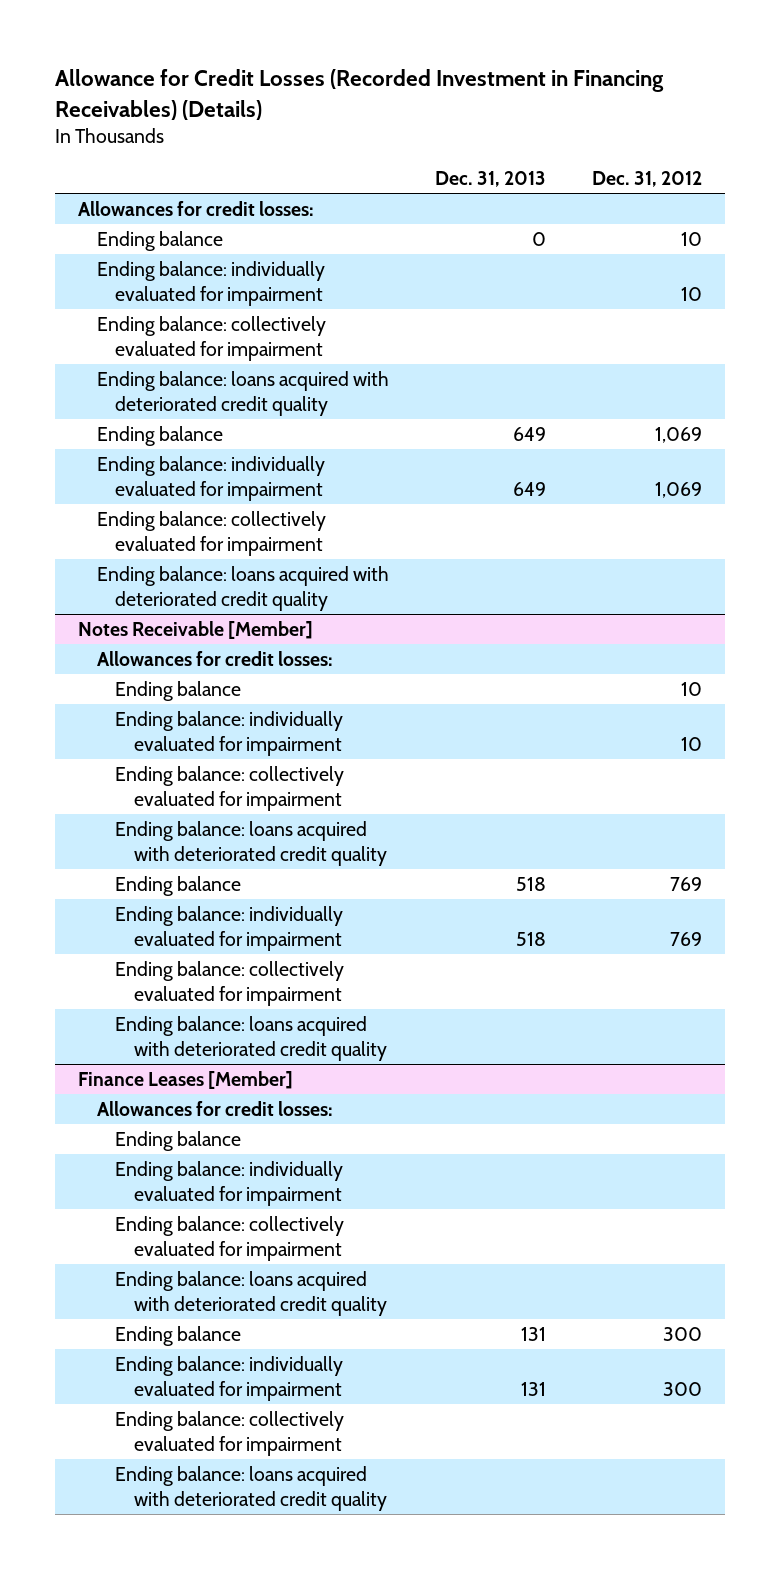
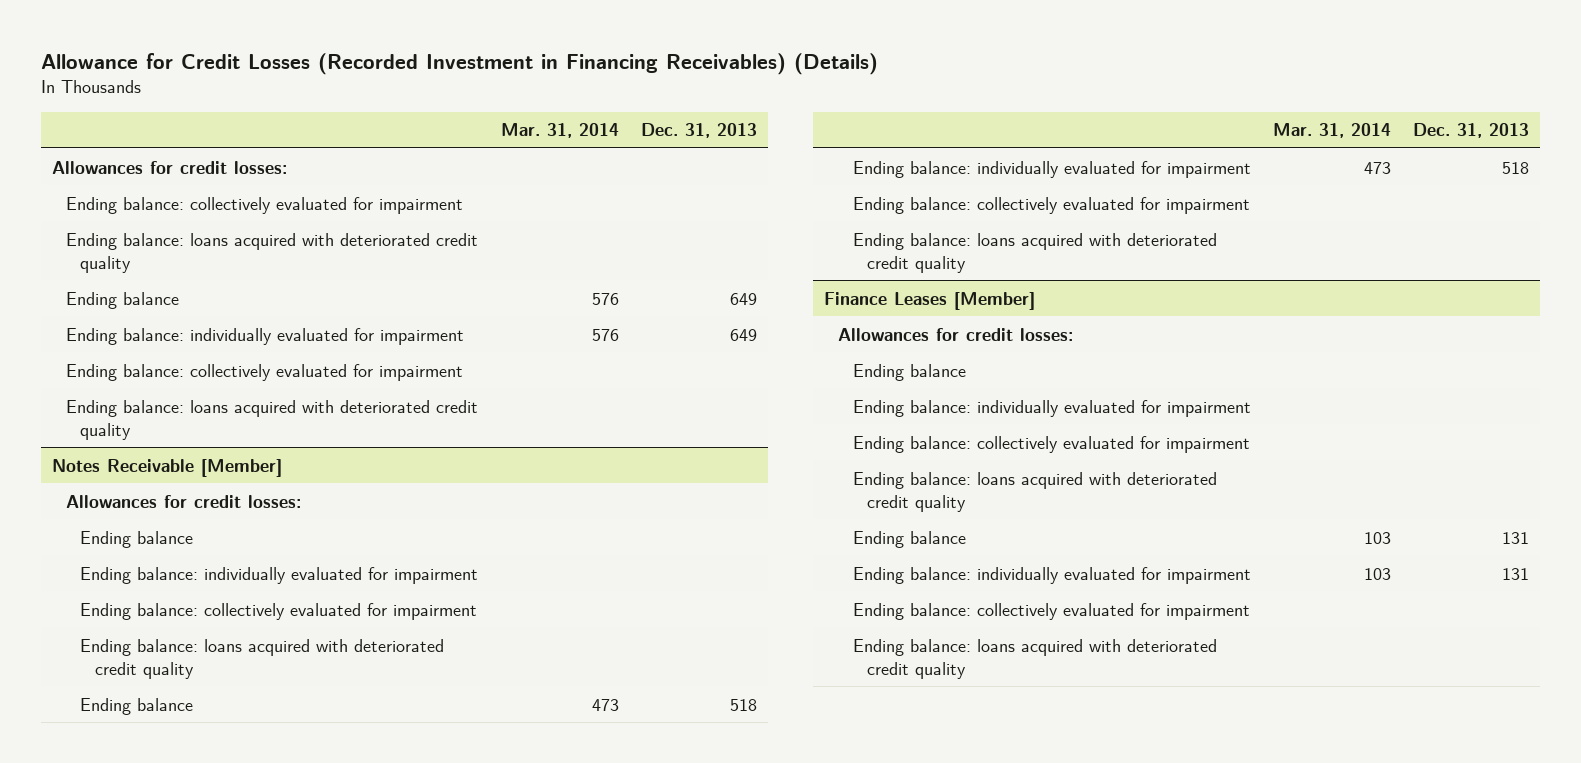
- | Dec. 31, 2013 | Dec. 31, 2012
+ | Mar. 31, 2014 | Dec. 31, 2013
- Ending balance | 0 | 10
- Ending balance: individually evaluated for impairment | | 10

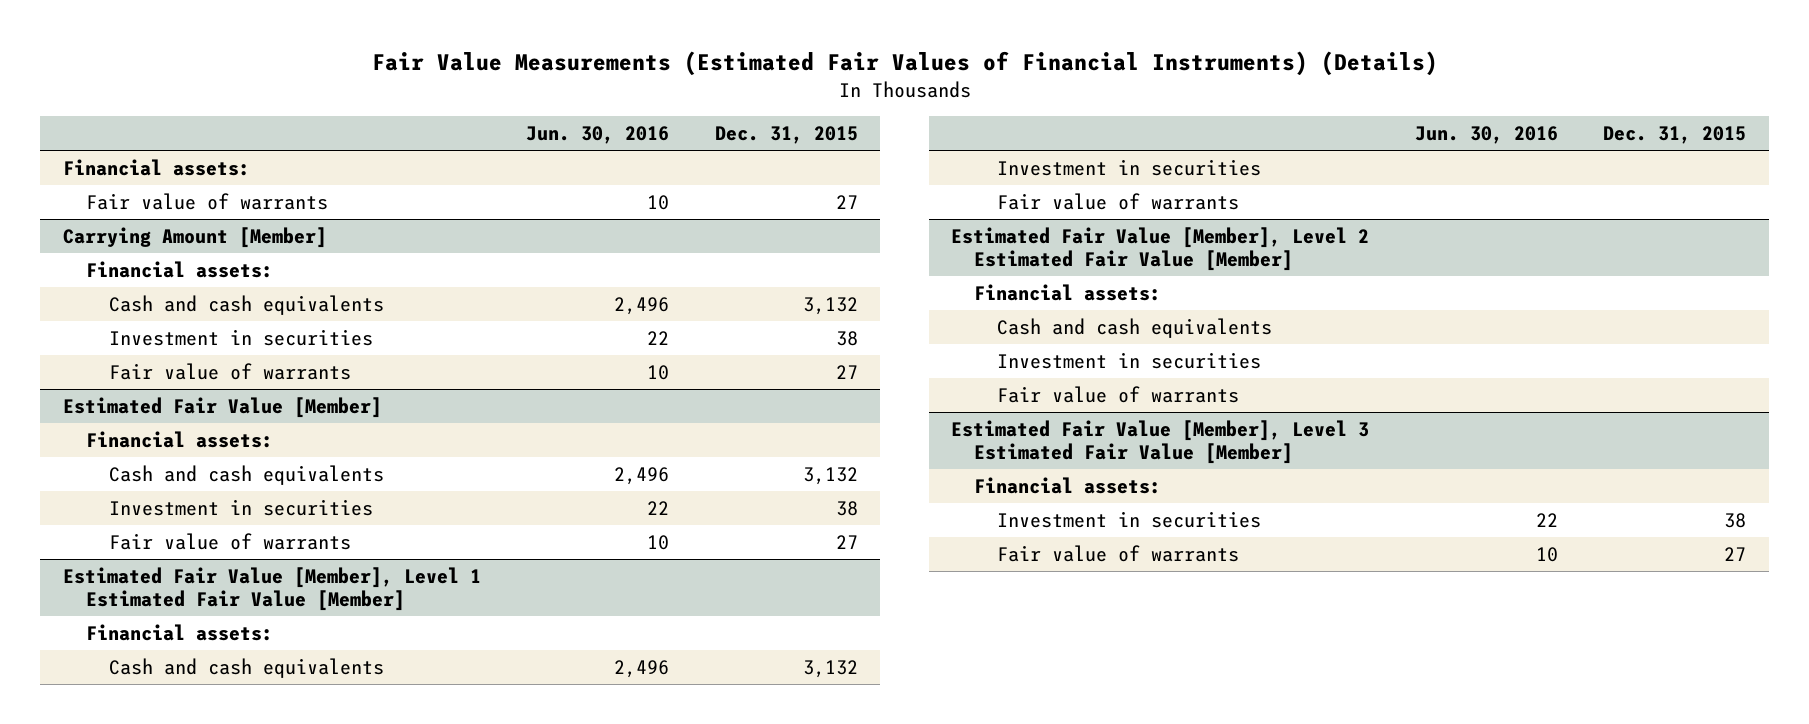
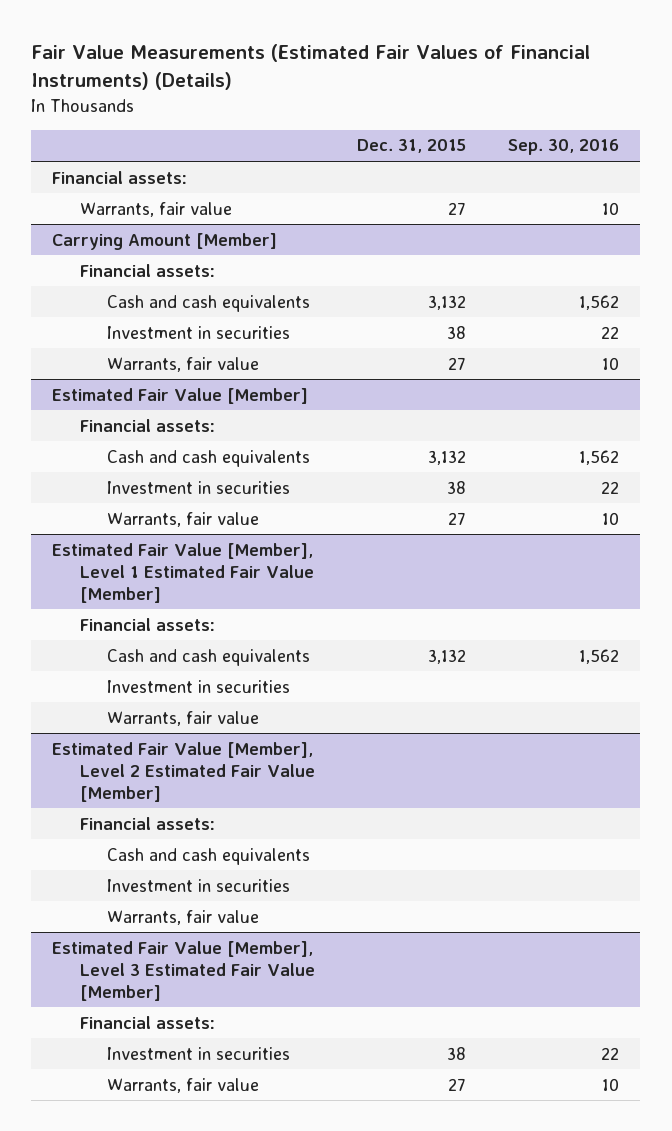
- | Jun. 30, 2016 | Dec. 31, 2015
+ | Dec. 31, 2015 | Sep. 30, 2016
- Fair value of warrants | 10 | 27
+ Warrants, fair value | 27 | 10
@ Carrying Amount [Member]
- Fair value of warrants | 10 | 27
+ Warrants, fair value | 27 | 10
@ Estimated Fair Value [Member]
- Fair value of warrants | 10 | 27
+ Warrants, fair value | 27 | 10
@ Estimated Fair Value [Member], Level 1 Estimated Fair Value [Member]
- Fair value of warrants
+ Warrants, fair value
@ Estimated Fair Value [Member], Level 2 Estimated Fair Value [Member]
- Fair value of warrants
+ Warrants, fair value
@ Estimated Fair Value [Member], Level 3 Estimated Fair Value [Member]
- Fair value of warrants | 10 | 27
+ Warrants, fair value | 27 | 10

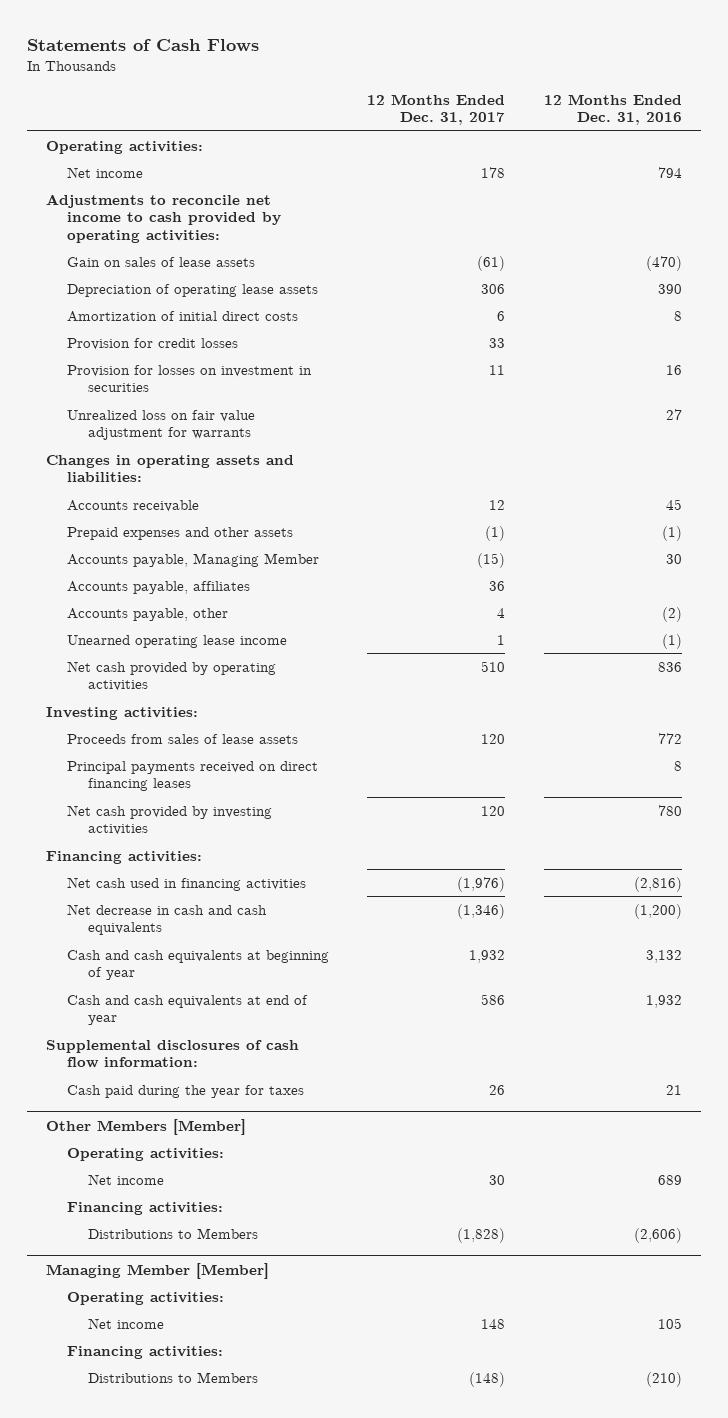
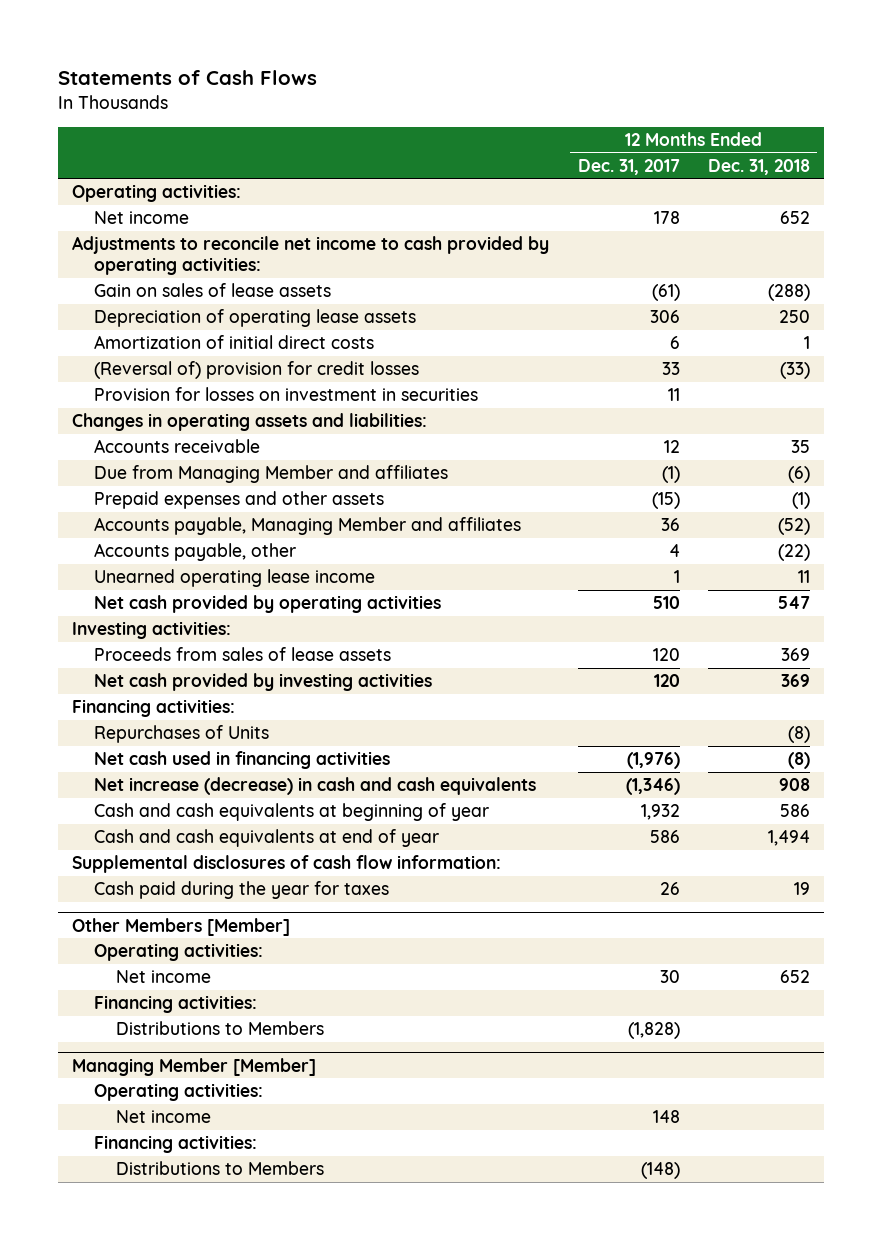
- | 12 Months Ended Dec. 31, 2017 | 12 Months Ended Dec. 31, 2016
+ | 12 Months Ended Dec. 31, 2017 | 12 Months Ended Dec. 31, 2018
- Provision for credit losses | 33 |
+ (Reversal of) provision for credit losses | 33 | (33)
- Unrealized loss on fair value adjustment for warrants | | 27
- Prepaid expenses and other assets | (1) | (1)
- Accounts payable, Managing Member | (15) | 30
- Accounts payable, affiliates | 36 |
+ Due from Managing Member and affiliates | (1) | (6)
+ Prepaid expenses and other assets | (15) | (1)
+ Accounts payable, Managing Member and affiliates | 36 | (52)
- Principal payments received on direct financing leases | | 8
+ Repurchases of Units | | (8)
- Net decrease in cash and cash equivalents | (1,346) | (1,200)
+ Net increase (decrease) in cash and cash equivalents | (1,346) | 908

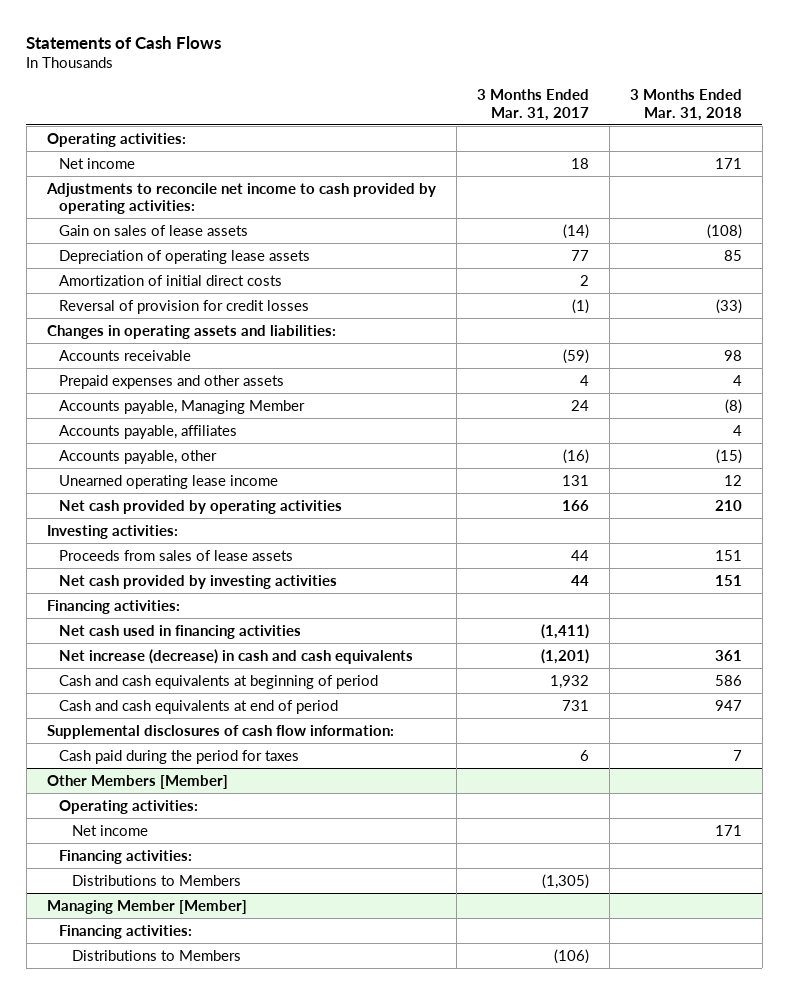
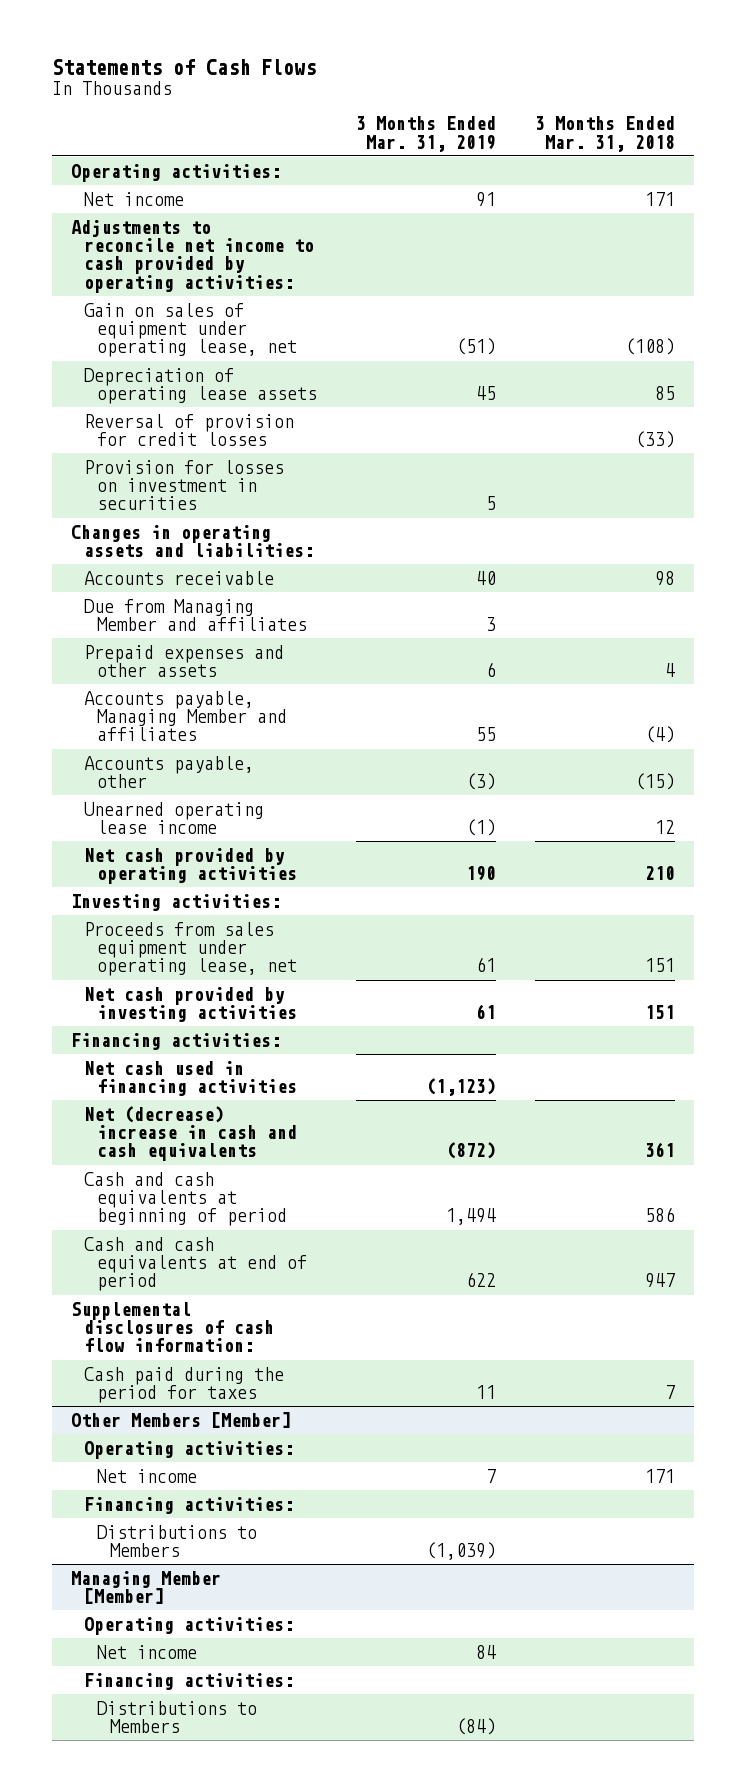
- | 3 Months Ended Mar. 31, 2017 | 3 Months Ended Mar. 31, 2018
+ | 3 Months Ended Mar. 31, 2019 | 3 Months Ended Mar. 31, 2018
- Gain on sales of lease assets | (14) | (108)
+ Gain on sales of equipment under operating lease, net | (51) | (108)
- Amortization of initial direct costs | 2 |
+ Provision for losses on investment in securities | 5 |
+ Due from Managing Member and affiliates | 3 |
- Accounts payable, Managing Member | 24 | (8)
- Accounts payable, affiliates | | 4
+ Accounts payable, Managing Member and affiliates | 55 | (4)
- Proceeds from sales of lease assets | 44 | 151
+ Proceeds from sales equipment under operating lease, net | 61 | 151
- Net increase (decrease) in cash and cash equivalents | (1,201) | 361
+ Net (decrease) increase in cash and cash equivalents | (872) | 361
@ Managing Member [Member]
+ Operating activities:
+ Net income | 84 |

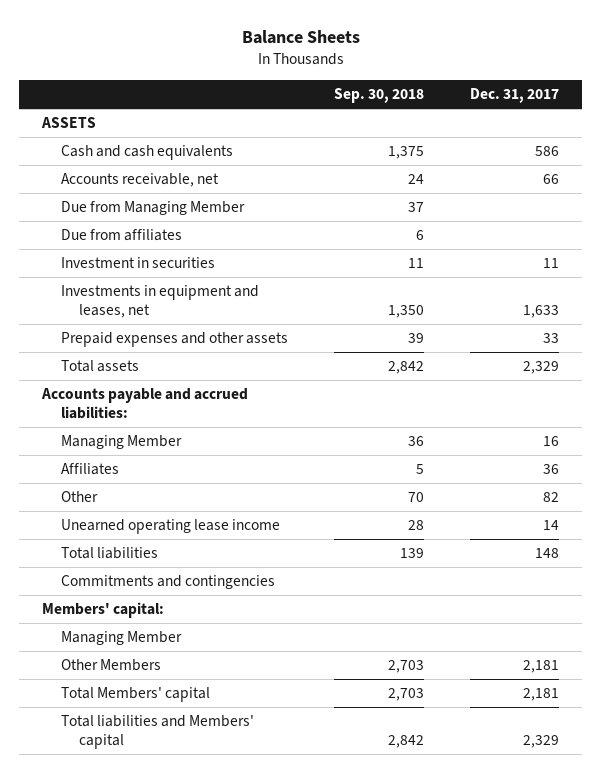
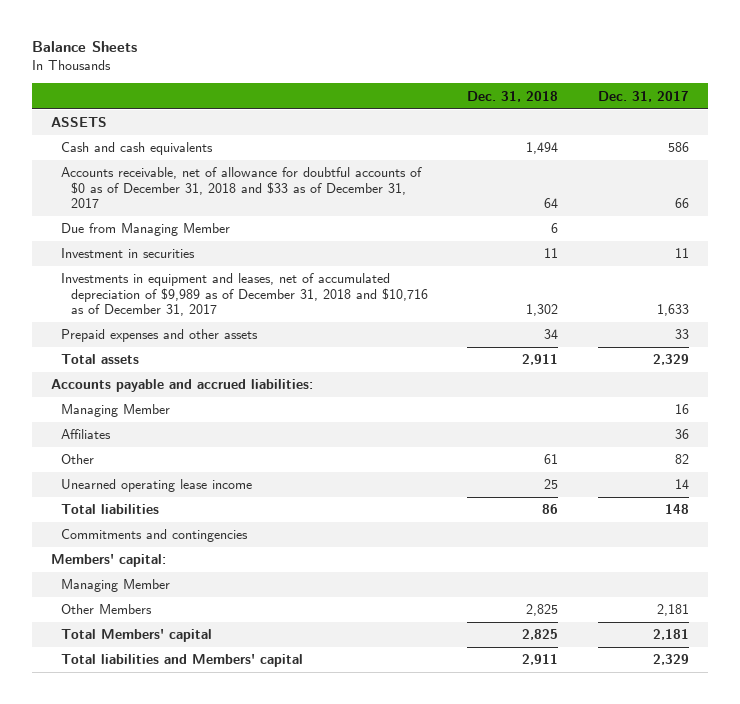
- | Sep. 30, 2018 | Dec. 31, 2017
+ | Dec. 31, 2018 | Dec. 31, 2017
- Accounts receivable, net | 24 | 66
+ Accounts receivable, net of allowance for doubtful accounts of $0 as of December 31, 2018 and $33 as of December 31, 2017 | 64 | 66
- Due from affiliates | 6 |
- Investments in equipment and leases, net | 1,350 | 1,633
+ Investments in equipment and leases, net of accumulated depreciation of $9,989 as of December 31, 2018 and $10,716 as of December 31, 2017 | 1,302 | 1,633

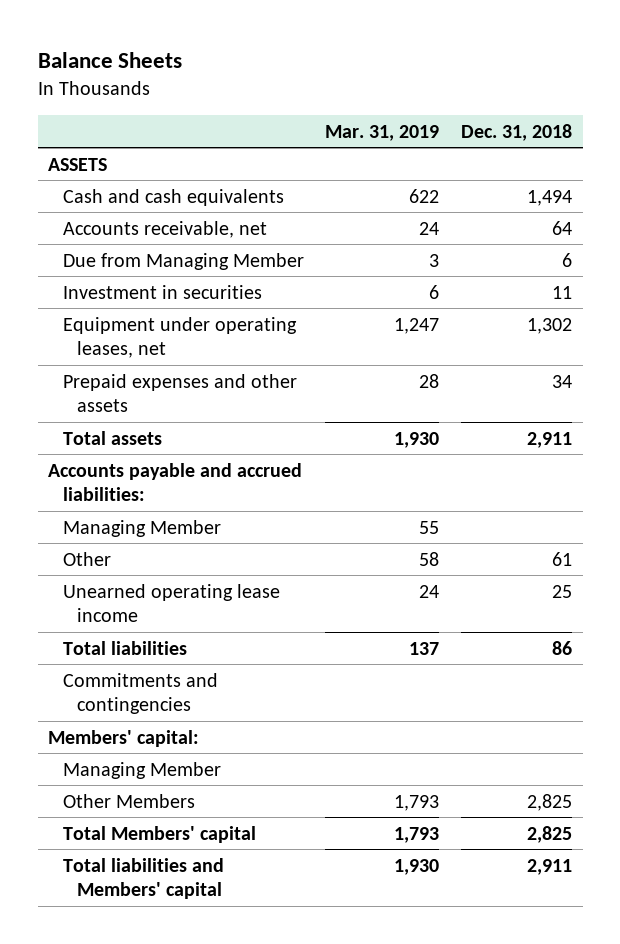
- | Dec. 31, 2018 | Dec. 31, 2017
+ | Mar. 31, 2019 | Dec. 31, 2018
- Accounts receivable, net of allowance for doubtful accounts of $0 as of December 31, 2018 and $33 as of December 31, 2017 | 64 | 66
+ Accounts receivable, net | 24 | 64
- Investments in equipment and leases, net of accumulated depreciation of $9,989 as of December 31, 2018 and $10,716 as of December 31, 2017 | 1,302 | 1,633
+ Equipment under operating leases, net | 1,247 | 1,302
- Affiliates | | 36

